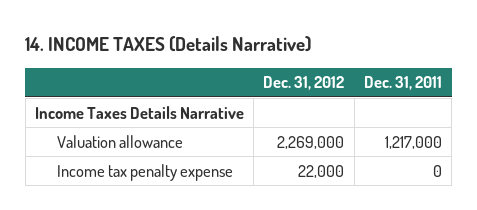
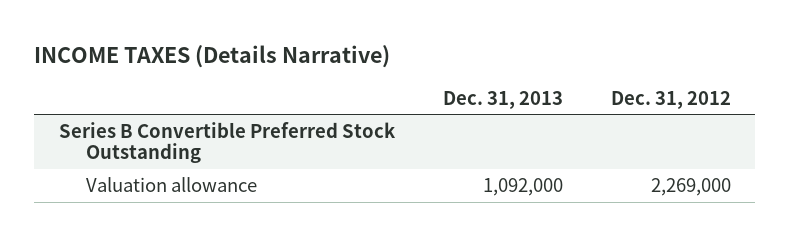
- 14. INCOME TAXES (Details Narrative)
+ INCOME TAXES (Details Narrative)
- | Dec. 31, 2012 | Dec. 31, 2011
+ | Dec. 31, 2013 | Dec. 31, 2012
- Income Taxes Details Narrative
+ Series B Convertible Preferred Stock Outstanding
- Income tax penalty expense | 22,000 | 0

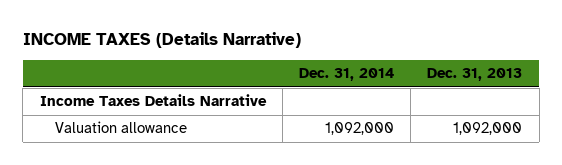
- | Dec. 31, 2013 | Dec. 31, 2012
+ | Dec. 31, 2014 | Dec. 31, 2013
- Series B Convertible Preferred Stock Outstanding
+ Income Taxes Details Narrative

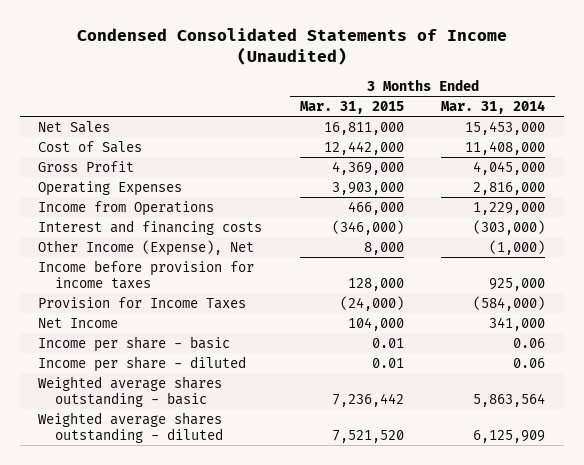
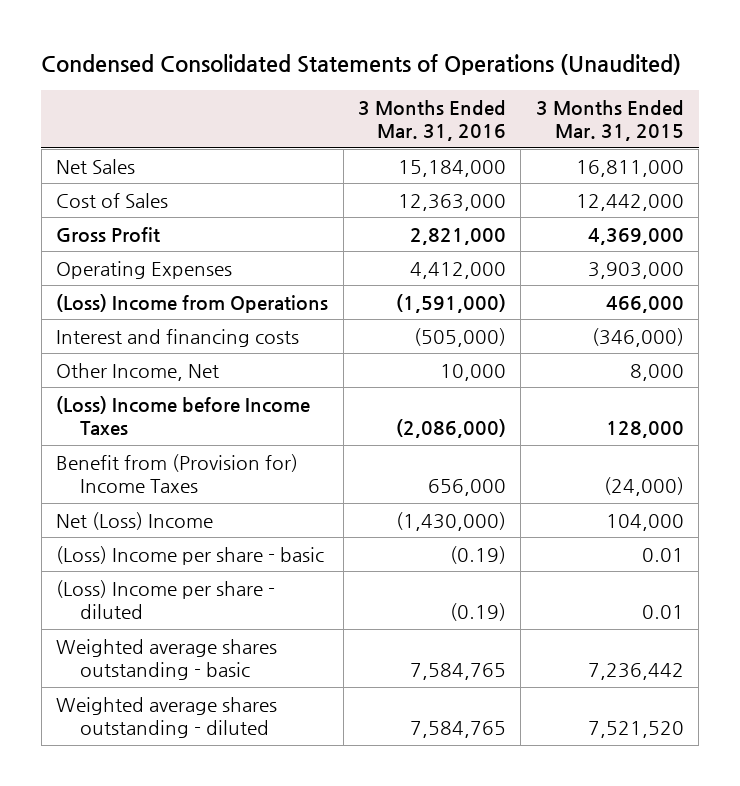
- Condensed Consolidated Statements of Income (Unaudited)
+ Condensed Consolidated Statements of Operations (Unaudited)
- | 3 Months Ended Mar. 31, 2015 | 3 Months Ended Mar. 31, 2014
+ | 3 Months Ended Mar. 31, 2016 | 3 Months Ended Mar. 31, 2015
- Income from Operations | 466,000 | 1,229,000
+ (Loss) Income from Operations | (1,591,000) | 466,000
- Other Income (Expense), Net | 8,000 | (1,000)
- Income before provision for income taxes | 128,000 | 925,000
- Provision for Income Taxes | (24,000) | (584,000)
- Net Income | 104,000 | 341,000
- Income per share - basic | 0.01 | 0.06
- Income per share - diluted | 0.01 | 0.06
+ Other Income, Net | 10,000 | 8,000
+ (Loss) Income before Income Taxes | (2,086,000) | 128,000
+ Benefit from (Provision for) Income Taxes | 656,000 | (24,000)
+ Net (Loss) Income | (1,430,000) | 104,000
+ (Loss) Income per share - basic | (0.19) | 0.01
+ (Loss) Income per share - diluted | (0.19) | 0.01

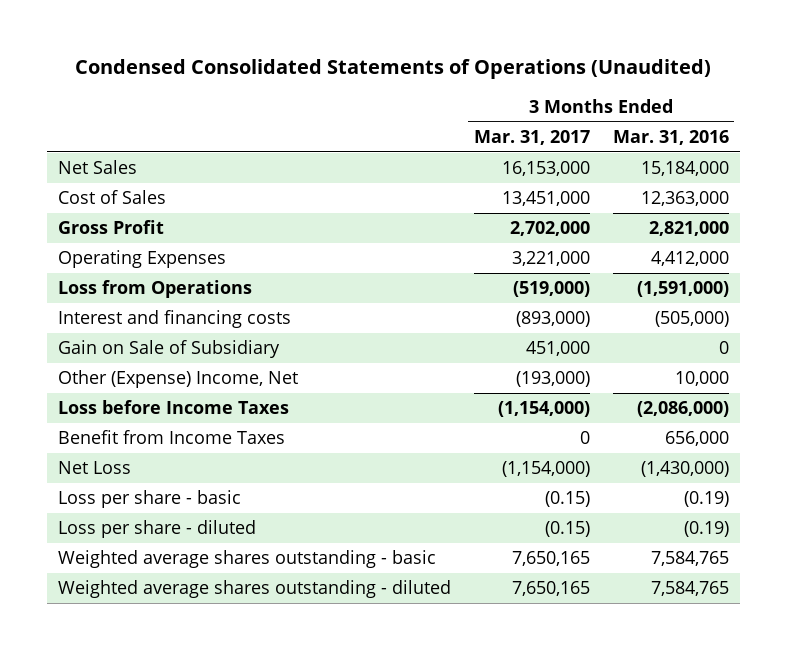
- | 3 Months Ended Mar. 31, 2016 | 3 Months Ended Mar. 31, 2015
+ | 3 Months Ended Mar. 31, 2017 | 3 Months Ended Mar. 31, 2016
- (Loss) Income from Operations | (1,591,000) | 466,000
+ Loss from Operations | (519,000) | (1,591,000)
- Other Income, Net | 10,000 | 8,000
- (Loss) Income before Income Taxes | (2,086,000) | 128,000
- Benefit from (Provision for) Income Taxes | 656,000 | (24,000)
- Net (Loss) Income | (1,430,000) | 104,000
- (Loss) Income per share - basic | (0.19) | 0.01
- (Loss) Income per share - diluted | (0.19) | 0.01
+ Gain on Sale of Subsidiary | 451,000 | 0
+ Other (Expense) Income, Net | (193,000) | 10,000
+ Loss before Income Taxes | (1,154,000) | (2,086,000)
+ Benefit from Income Taxes | 0 | 656,000
+ Net Loss | (1,154,000) | (1,430,000)
+ Loss per share - basic | (0.15) | (0.19)
+ Loss per share - diluted | (0.15) | (0.19)

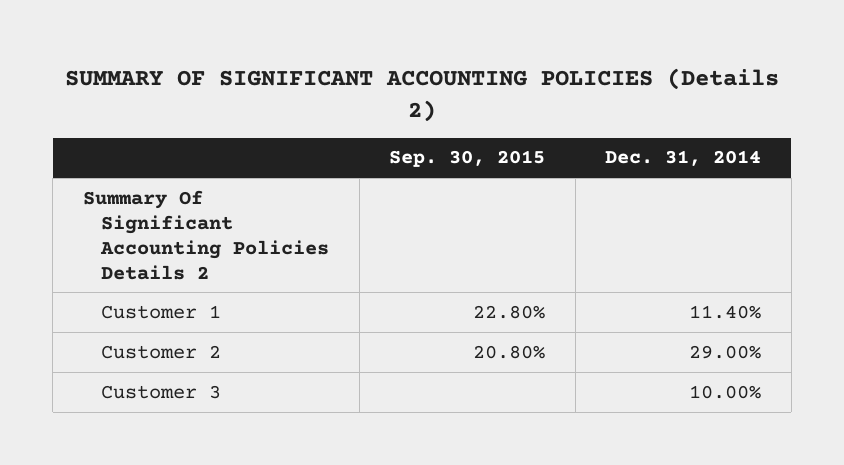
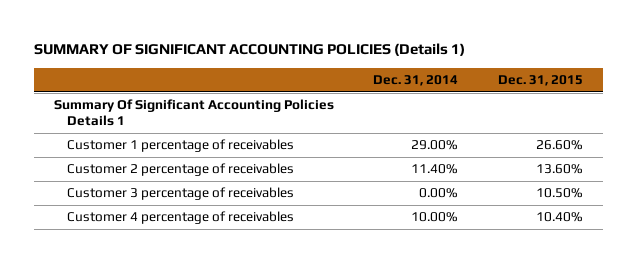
- SUMMARY OF SIGNIFICANT ACCOUNTING POLICIES (Details 2)
+ SUMMARY OF SIGNIFICANT ACCOUNTING POLICIES (Details 1)
- | Sep. 30, 2015 | Dec. 31, 2014
+ | Dec. 31, 2014 | Dec. 31, 2015
- Summary Of Significant Accounting Policies Details 2
- Customer 1 | 22.80% | 11.40%
- Customer 2 | 20.80% | 29.00%
- Customer 3 | | 10.00%
+ Summary Of Significant Accounting Policies Details 1
+ Customer 1 percentage of receivables | 29.00% | 26.60%
+ Customer 2 percentage of receivables | 11.40% | 13.60%
+ Customer 3 percentage of receivables | 0.00% | 10.50%
+ Customer 4 percentage of receivables | 10.00% | 10.40%

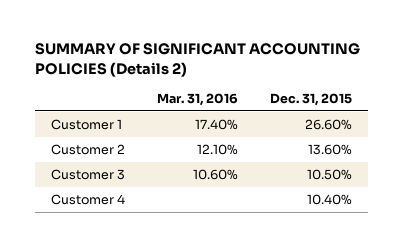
- SUMMARY OF SIGNIFICANT ACCOUNTING POLICIES (Details 1)
+ SUMMARY OF SIGNIFICANT ACCOUNTING POLICIES (Details 2)
- | Dec. 31, 2014 | Dec. 31, 2015
+ | Mar. 31, 2016 | Dec. 31, 2015
- Summary Of Significant Accounting Policies Details 1
- Customer 1 percentage of receivables | 29.00% | 26.60%
- Customer 2 percentage of receivables | 11.40% | 13.60%
- Customer 3 percentage of receivables | 0.00% | 10.50%
- Customer 4 percentage of receivables | 10.00% | 10.40%
+ Customer 1 | 17.40% | 26.60%
+ Customer 2 | 12.10% | 13.60%
+ Customer 3 | 10.60% | 10.50%
+ Customer 4 | | 10.40%

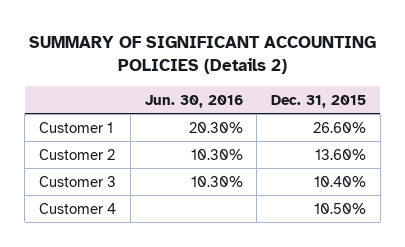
- | Mar. 31, 2016 | Dec. 31, 2015
+ | Jun. 30, 2016 | Dec. 31, 2015
- Customer 3 | 10.60% | 10.50%
- Customer 4 | | 10.40%
+ Customer 3 | 10.30% | 10.40%
+ Customer 4 | | 10.50%

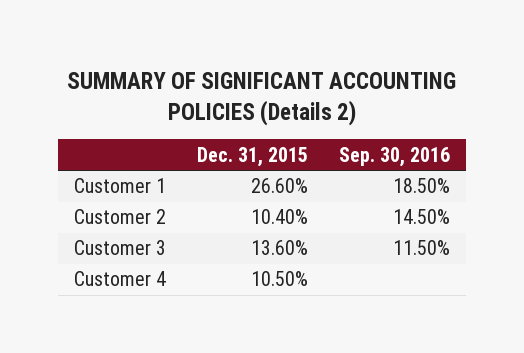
- | Jun. 30, 2016 | Dec. 31, 2015
+ | Dec. 31, 2015 | Sep. 30, 2016
- Customer 2 | 10.30% | 13.60%
- Customer 3 | 10.30% | 10.40%
+ Customer 2 | 10.40% | 14.50%
+ Customer 3 | 13.60% | 11.50%

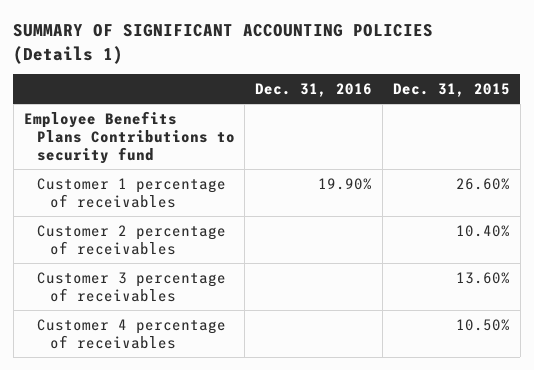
- SUMMARY OF SIGNIFICANT ACCOUNTING POLICIES (Details 2)
+ SUMMARY OF SIGNIFICANT ACCOUNTING POLICIES (Details 1)
- | Dec. 31, 2015 | Sep. 30, 2016
+ | Dec. 31, 2016 | Dec. 31, 2015
- Customer 1 | 26.60% | 18.50%
- Customer 2 | 10.40% | 14.50%
- Customer 3 | 13.60% | 11.50%
- Customer 4 | 10.50% |
+ Employee Benefits Plans Contributions to security fund
+ Customer 1 percentage of receivables | 19.90% | 26.60%
+ Customer 2 percentage of receivables | | 10.40%
+ Customer 3 percentage of receivables | | 13.60%
+ Customer 4 percentage of receivables | | 10.50%

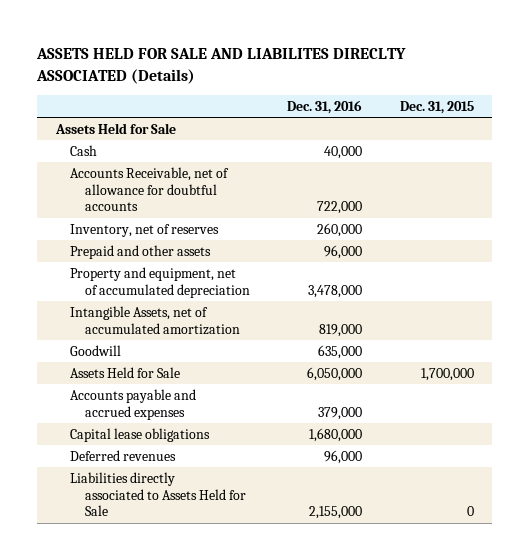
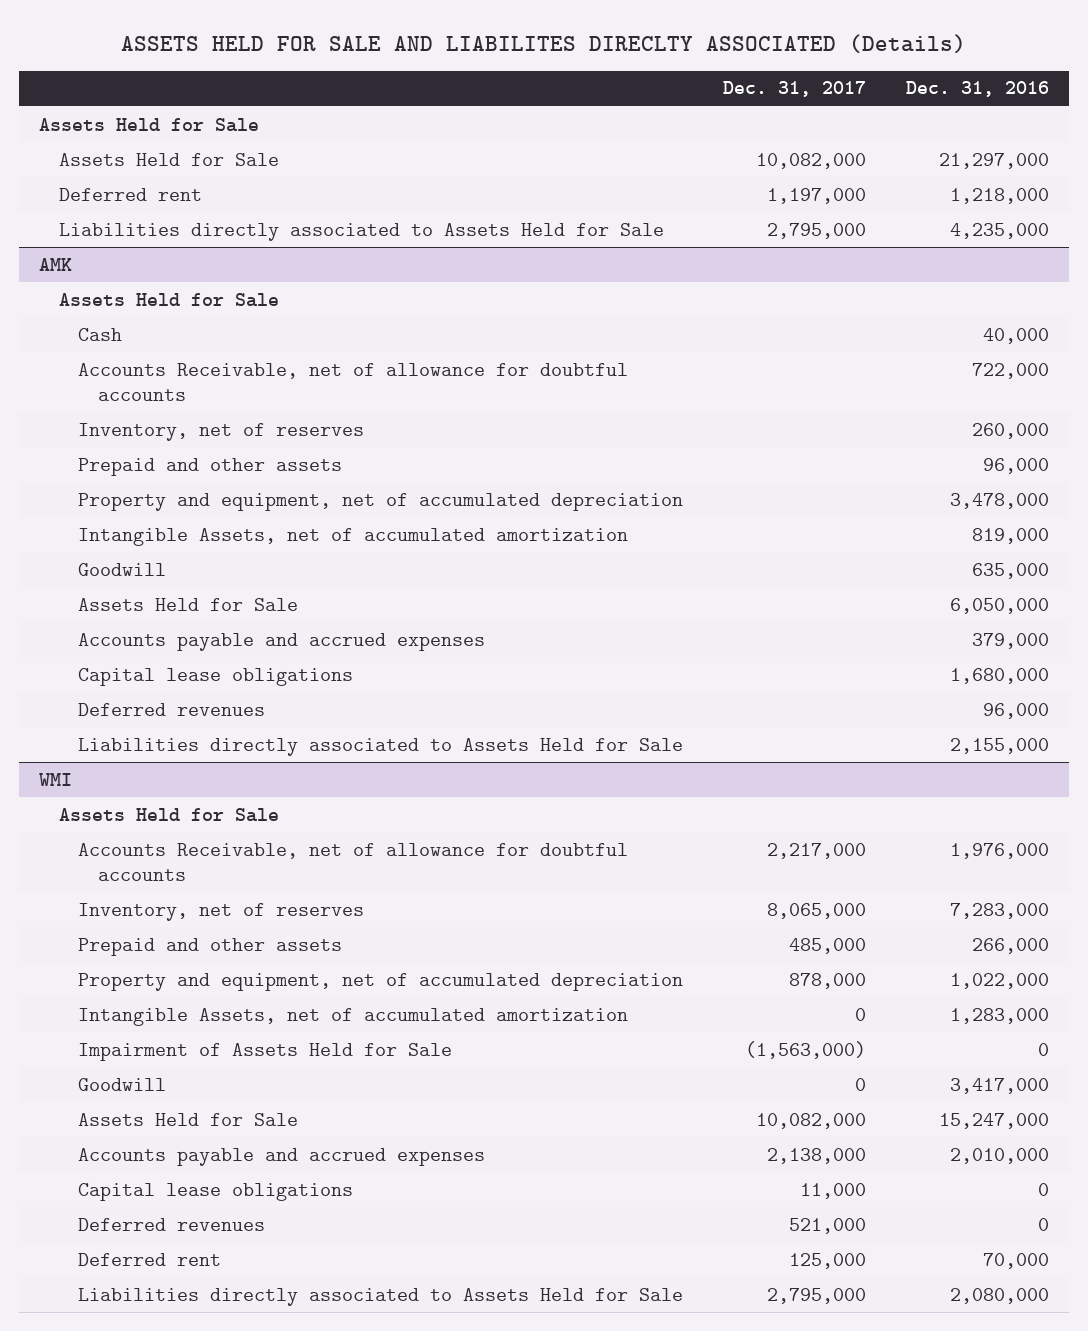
- | Dec. 31, 2016 | Dec. 31, 2015
+ | Dec. 31, 2017 | Dec. 31, 2016
+ Assets Held for Sale | 10,082,000 | 21,297,000
+ Deferred rent | 1,197,000 | 1,218,000
+ Liabilities directly associated to Assets Held for Sale | 2,795,000 | 4,235,000
+ AMK
+ Assets Held for Sale
+ WMI
+ Assets Held for Sale
+ Accounts Receivable, net of allowance for doubtful accounts | 2,217,000 | 1,976,000
+ Inventory, net of reserves | 8,065,000 | 7,283,000
+ Prepaid and other assets | 485,000 | 266,000
+ Property and equipment, net of accumulated depreciation | 878,000 | 1,022,000
+ Intangible Assets, net of accumulated amortization | 0 | 1,283,000
+ Impairment of Assets Held for Sale | (1,563,000) | 0
+ Goodwill | 0 | 3,417,000
+ Assets Held for Sale | 10,082,000 | 15,247,000
+ Accounts payable and accrued expenses | 2,138,000 | 2,010,000
+ Capital lease obligations | 11,000 | 0
+ Deferred revenues | 521,000 | 0
+ Deferred rent | 125,000 | 70,000
+ Liabilities directly associated to Assets Held for Sale | 2,795,000 | 2,080,000

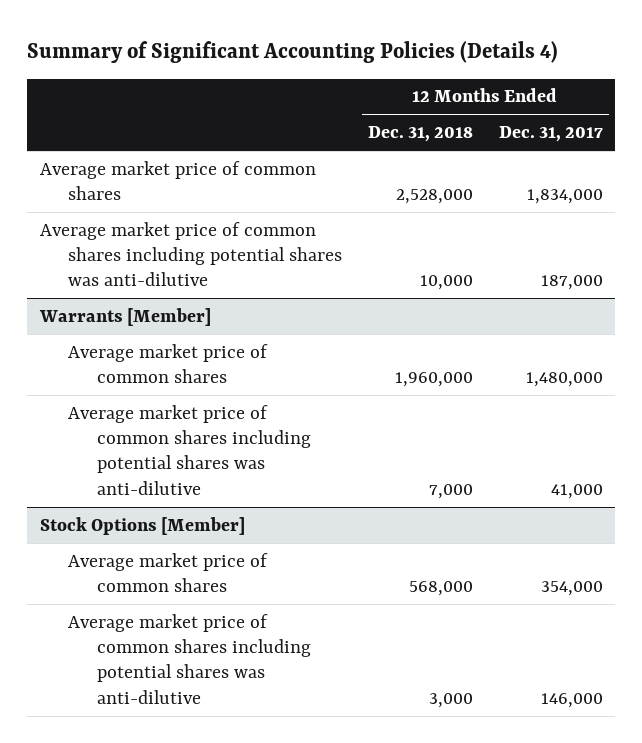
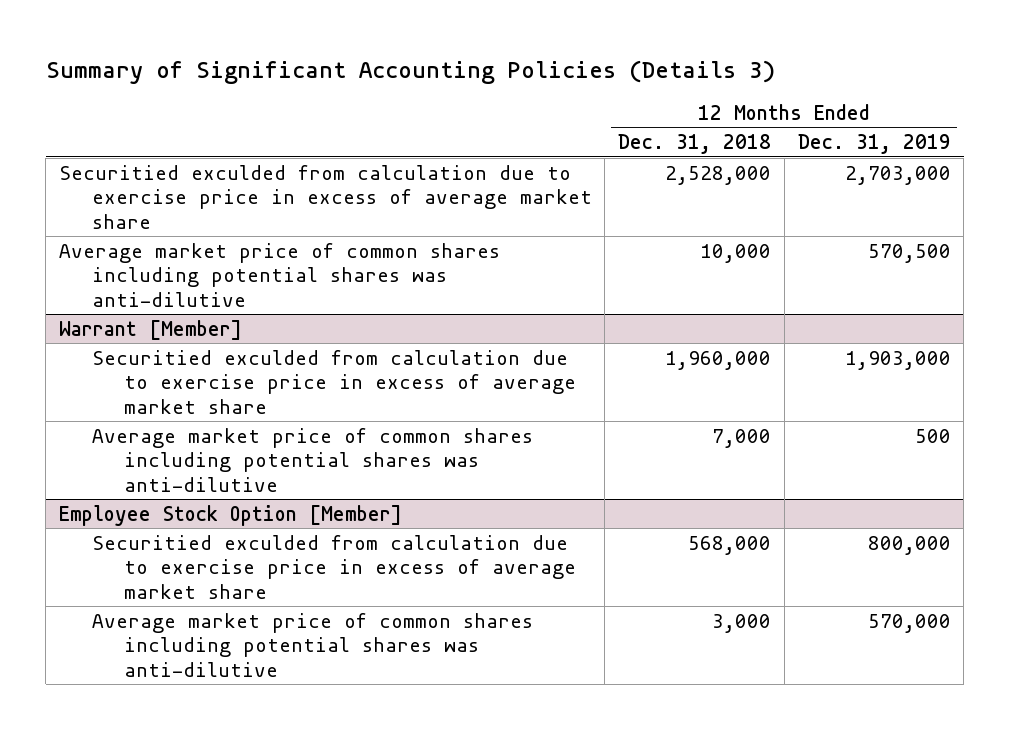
- Summary of Significant Accounting Policies (Details 4)
+ Summary of Significant Accounting Policies (Details 3)
- | 12 Months Ended Dec. 31, 2018 | 12 Months Ended Dec. 31, 2017
+ | 12 Months Ended Dec. 31, 2018 | 12 Months Ended Dec. 31, 2019
- Average market price of common shares | 2,528,000 | 1,834,000
+ Securitied exculded from calculation due to exercise price in excess of average market share | 2,528,000 | 2,703,000
- Warrants [Member]
- Average market price of common shares | 1,960,000 | 1,480,000
+ Warrant [Member]
+ Securitied exculded from calculation due to exercise price in excess of average market share | 1,960,000 | 1,903,000
- Stock Options [Member]
- Average market price of common shares | 568,000 | 354,000
+ Employee Stock Option [Member]
+ Securitied exculded from calculation due to exercise price in excess of average market share | 568,000 | 800,000

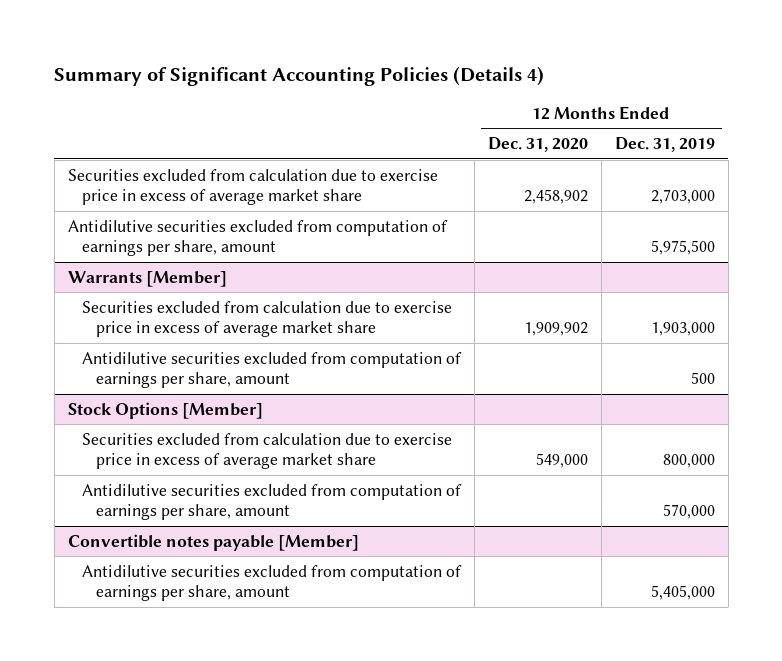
- Summary of Significant Accounting Policies (Details 3)
+ Summary of Significant Accounting Policies (Details 4)
- | 12 Months Ended Dec. 31, 2018 | 12 Months Ended Dec. 31, 2019
+ | 12 Months Ended Dec. 31, 2020 | 12 Months Ended Dec. 31, 2019
- Securitied exculded from calculation due to exercise price in excess of average market share | 2,528,000 | 2,703,000
- Average market price of common shares including potential shares was anti-dilutive | 10,000 | 570,500
- Warrant [Member]
- Securitied exculded from calculation due to exercise price in excess of average market share | 1,960,000 | 1,903,000
- Average market price of common shares including potential shares was anti-dilutive | 7,000 | 500
- Employee Stock Option [Member]
- Securitied exculded from calculation due to exercise price in excess of average market share | 568,000 | 800,000
- Average market price of common shares including potential shares was anti-dilutive | 3,000 | 570,000
+ Securities excluded from calculation due to exercise price in excess of average market share | 2,458,902 | 2,703,000
+ Antidilutive securities excluded from computation of earnings per share, amount | | 5,975,500
+ Warrants [Member]
+ Securities excluded from calculation due to exercise price in excess of average market share | 1,909,902 | 1,903,000
+ Antidilutive securities excluded from computation of earnings per share, amount | | 500
+ Stock Options [Member]
+ Securities excluded from calculation due to exercise price in excess of average market share | 549,000 | 800,000
+ Antidilutive securities excluded from computation of earnings per share, amount | | 570,000
+ Convertible notes payable [Member]
+ Antidilutive securities excluded from computation of earnings per share, amount | | 5,405,000

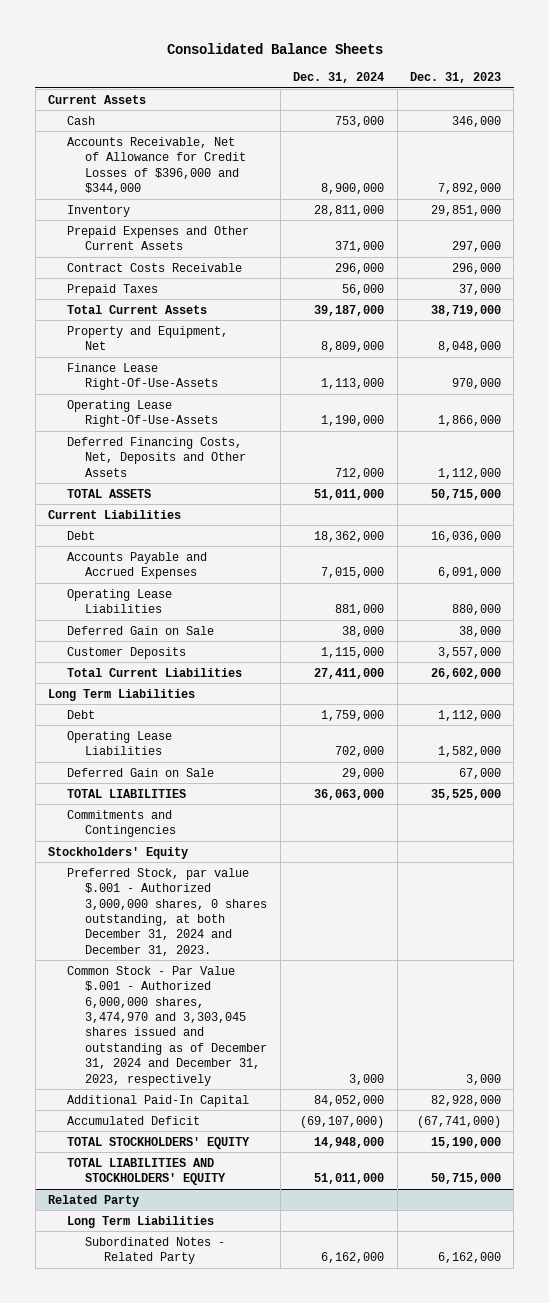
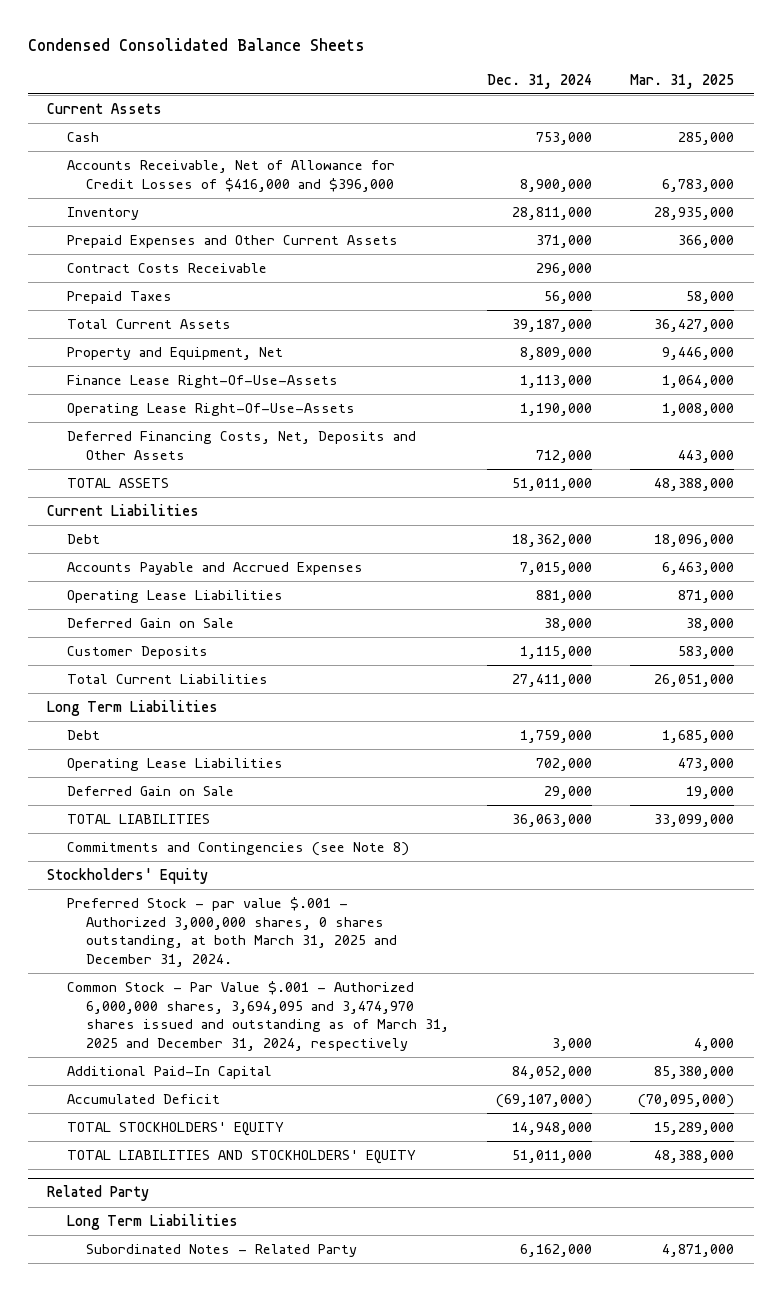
- Consolidated Balance Sheets
+ Condensed Consolidated Balance Sheets
- | Dec. 31, 2024 | Dec. 31, 2023
+ | Dec. 31, 2024 | Mar. 31, 2025
- Accounts Receivable, Net of Allowance for Credit Losses of $396,000 and $344,000 | 8,900,000 | 7,892,000
+ Accounts Receivable, Net of Allowance for Credit Losses of $416,000 and $396,000 | 8,900,000 | 6,783,000
- Commitments and Contingencies
+ Commitments and Contingencies (see Note 8)
- Preferred Stock, par value $.001 - Authorized 3,000,000 shares, 0 shares outstanding, at both December 31, 2024 and December 31, 2023.
- Common Stock - Par Value $.001 - Authorized 6,000,000 shares, 3,474,970 and 3,303,045 shares issued and outstanding as of December 31, 2024 and December 31, 2023, respectively | 3,000 | 3,000
+ Preferred Stock - par value $.001 - Authorized 3,000,000 shares, 0 shares outstanding, at both March 31, 2025 and December 31, 2024.
+ Common Stock - Par Value $.001 - Authorized 6,000,000 shares, 3,694,095 and 3,474,970 shares issued and outstanding as of March 31, 2025 and December 31, 2024, respectively | 3,000 | 4,000

